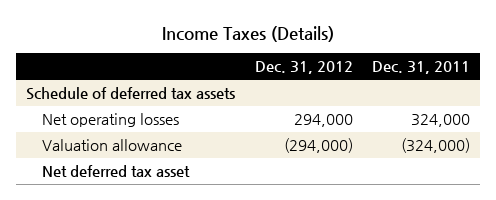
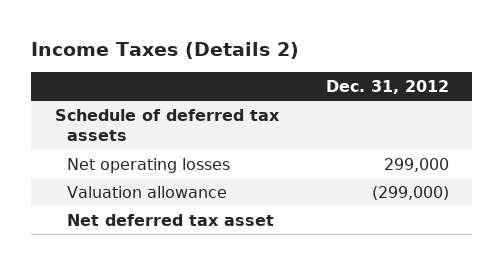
- Income Taxes (Details)
+ Income Taxes (Details 2)
- | Dec. 31, 2012 | Dec. 31, 2011
+ | Dec. 31, 2012
- Net operating losses | 294,000 | 324,000
- Valuation allowance | (294,000) | (324,000)
+ Net operating losses | 299,000
+ Valuation allowance | (299,000)

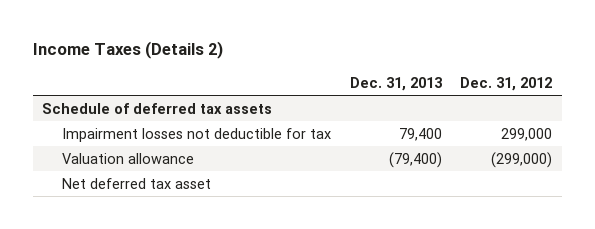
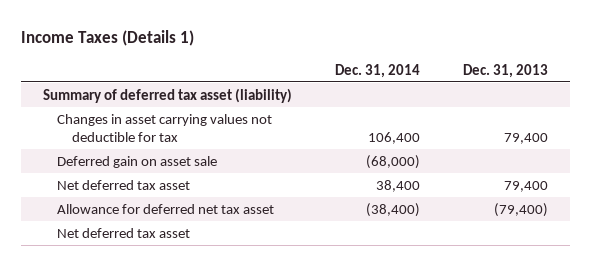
- Income Taxes (Details 2)
+ Income Taxes (Details 1)
- | Dec. 31, 2013 | Dec. 31, 2012
+ | Dec. 31, 2014 | Dec. 31, 2013
- Schedule of deferred tax assets
- Impairment losses not deductible for tax | 79,400 | 299,000
- Valuation allowance | (79,400) | (299,000)
+ Summary of deferred tax asset (liability)
+ Changes in asset carrying values not deductible for tax | 106,400 | 79,400
+ Deferred gain on asset sale | (68,000) |
+ Net deferred tax asset | 38,400 | 79,400
+ Allowance for deferred net tax asset | (38,400) | (79,400)

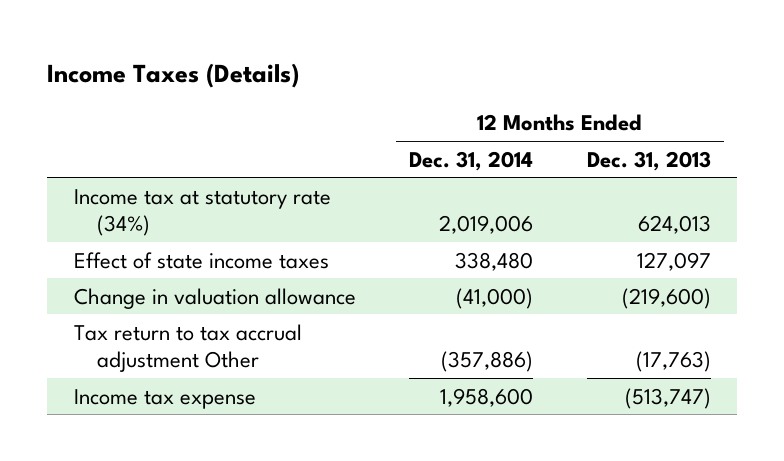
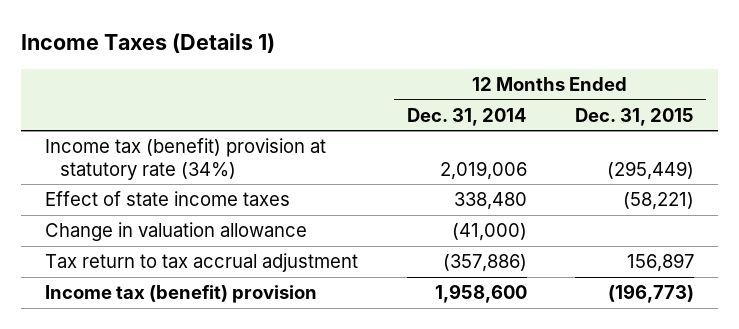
- Income Taxes (Details)
+ Income Taxes (Details 1)
- | 12 Months Ended Dec. 31, 2014 | 12 Months Ended Dec. 31, 2013
+ | 12 Months Ended Dec. 31, 2014 | 12 Months Ended Dec. 31, 2015
- Income tax at statutory rate (34%) | 2,019,006 | 624,013
+ Income tax (benefit) provision at statutory rate (34%) | 2,019,006 | (295,449)
- Tax return to tax accrual adjustment Other | (357,886) | (17,763)
- Income tax expense | 1,958,600 | (513,747)
+ Tax return to tax accrual adjustment | (357,886) | 156,897
+ Income tax (benefit) provision | 1,958,600 | (196,773)

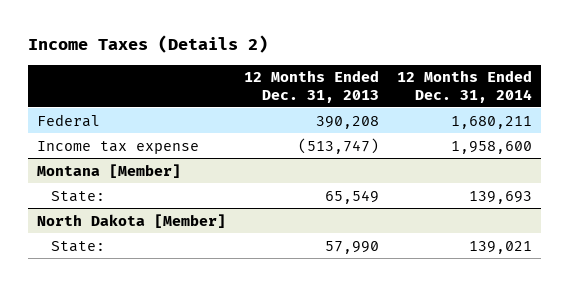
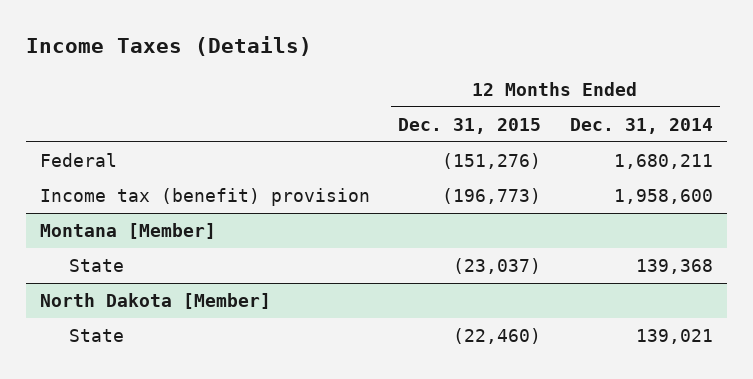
- Income Taxes (Details 2)
+ Income Taxes (Details)
- | 12 Months Ended Dec. 31, 2013 | 12 Months Ended Dec. 31, 2014
+ | 12 Months Ended Dec. 31, 2015 | 12 Months Ended Dec. 31, 2014
- Income tax expense | (513,747) | 1,958,600
+ Income tax (benefit) provision | (196,773) | 1,958,600
@ Montana [Member]
- State: | 65,549 | 139,693
+ State | (23,037) | 139,368
@ North Dakota [Member]
- State: | 57,990 | 139,021
+ State | (22,460) | 139,021

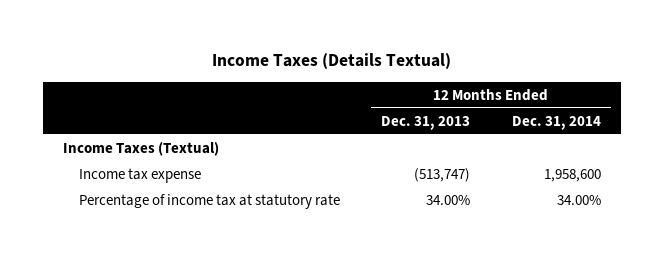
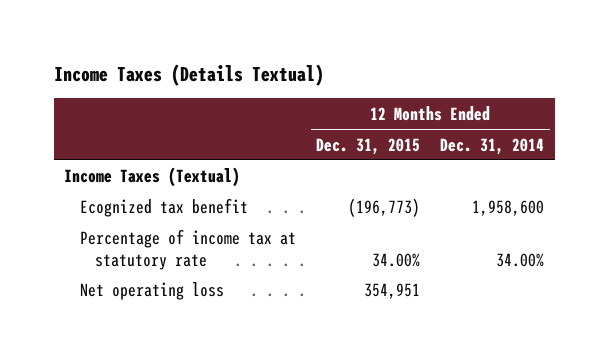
- | 12 Months Ended Dec. 31, 2013 | 12 Months Ended Dec. 31, 2014
+ | 12 Months Ended Dec. 31, 2015 | 12 Months Ended Dec. 31, 2014
- Income tax expense | (513,747) | 1,958,600
+ Ecognized tax benefit | (196,773) | 1,958,600
+ Net operating loss | 354,951 |

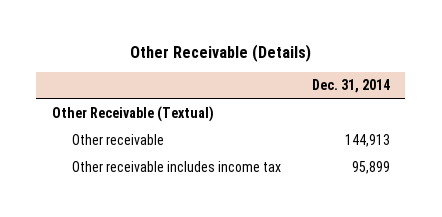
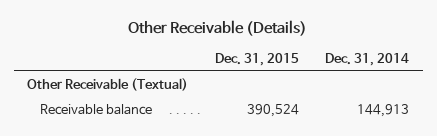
- | Dec. 31, 2014
+ | Dec. 31, 2015 | Dec. 31, 2014
- Other receivable | 144,913
- Other receivable includes income tax | 95,899
+ Receivable balance | 390,524 | 144,913

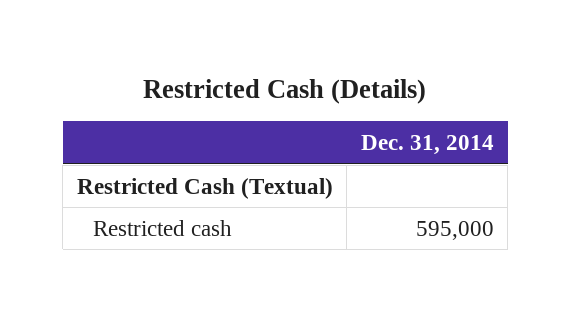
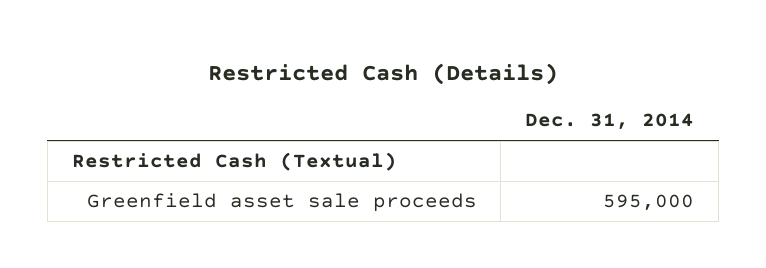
- Restricted cash | 595,000
+ Greenfield asset sale proceeds | 595,000

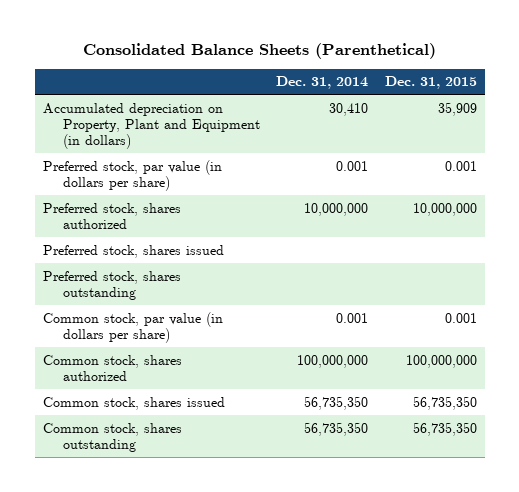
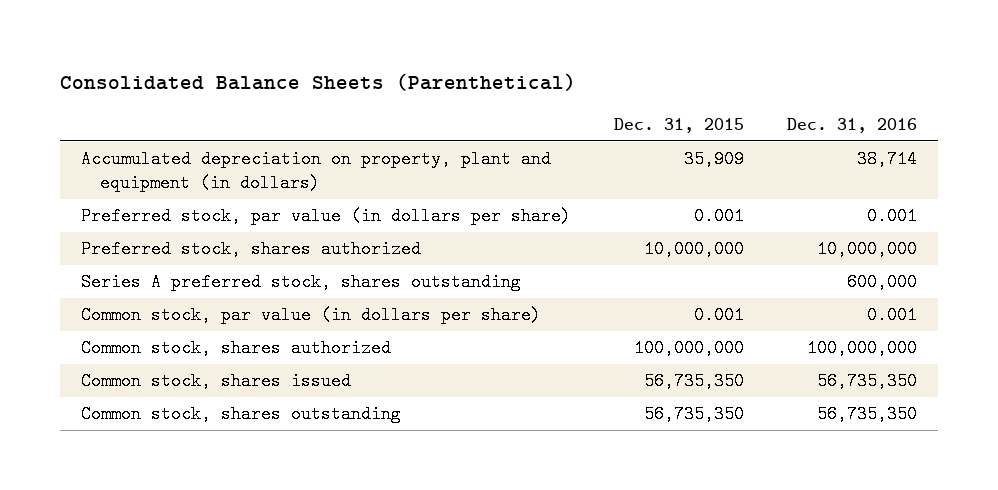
- | Dec. 31, 2014 | Dec. 31, 2015
+ | Dec. 31, 2015 | Dec. 31, 2016
- Accumulated depreciation on Property, Plant and Equipment (in dollars) | 30,410 | 35,909
+ Accumulated depreciation on property, plant and equipment (in dollars) | 35,909 | 38,714
- Preferred stock, shares issued
- Preferred stock, shares outstanding
+ Series A preferred stock, shares outstanding | | 600,000

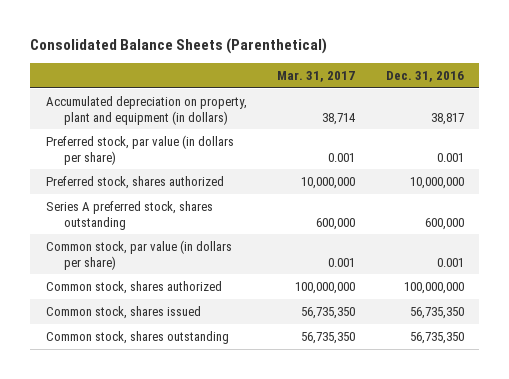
- | Dec. 31, 2015 | Dec. 31, 2016
+ | Mar. 31, 2017 | Dec. 31, 2016
- Accumulated depreciation on property, plant and equipment (in dollars) | 35,909 | 38,714
+ Accumulated depreciation on property, plant and equipment (in dollars) | 38,714 | 38,817

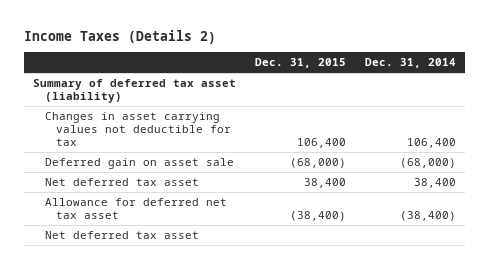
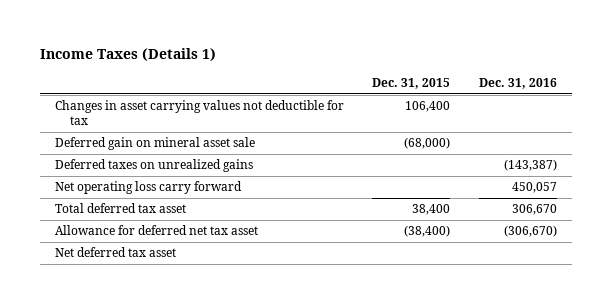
- Income Taxes (Details 2)
+ Income Taxes (Details 1)
- | Dec. 31, 2015 | Dec. 31, 2014
+ | Dec. 31, 2015 | Dec. 31, 2016
- Summary of deferred tax asset (liability)
- Deferred gain on asset sale | (68,000) | (68,000)
- Net deferred tax asset | 38,400 | 38,400
+ Deferred gain on mineral asset sale | (68,000) |
+ Deferred taxes on unrealized gains | | (143,387)
+ Net operating loss carry forward | | 450,057
+ Total deferred tax asset | 38,400 | 306,670

